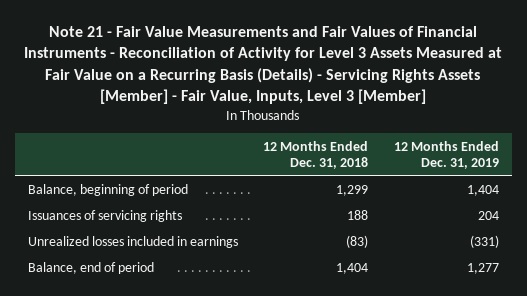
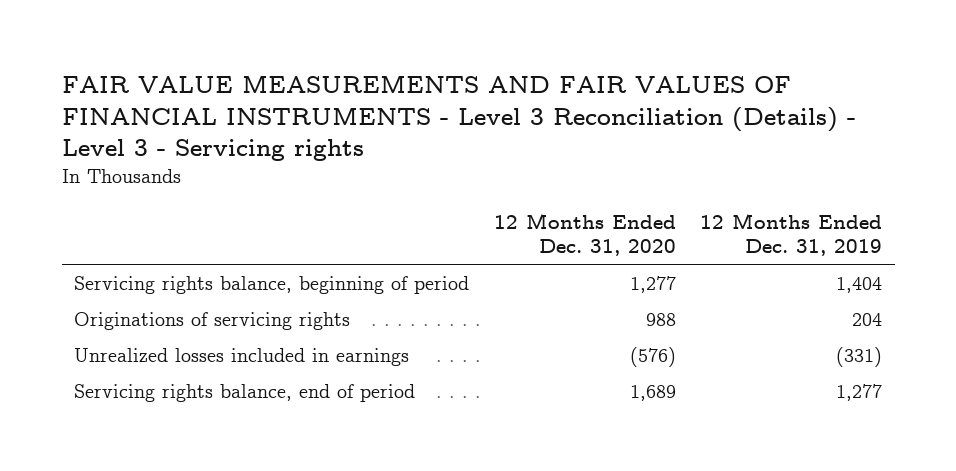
- Note 21 - Fair Value Measurements and Fair Values of Financial Instruments - Reconciliation of Activity for Level 3 Assets Measured at Fair Value on a Recurring Basis (Details) - Servicing Rights Assets [Member] - Fair Value, Inputs, Level 3 [Member]
+ FAIR VALUE MEASUREMENTS AND FAIR VALUES OF FINANCIAL INSTRUMENTS - Level 3 Reconciliation (Details) - Level 3 - Servicing rights
- | 12 Months Ended Dec. 31, 2018 | 12 Months Ended Dec. 31, 2019
+ | 12 Months Ended Dec. 31, 2020 | 12 Months Ended Dec. 31, 2019
- Balance, beginning of period | 1,299 | 1,404
- Issuances of servicing rights | 188 | 204
+ Servicing rights balance, beginning of period | 1,277 | 1,404
+ Originations of servicing rights | 988 | 204
- Balance, end of period | 1,404 | 1,277
+ Servicing rights balance, end of period | 1,689 | 1,277

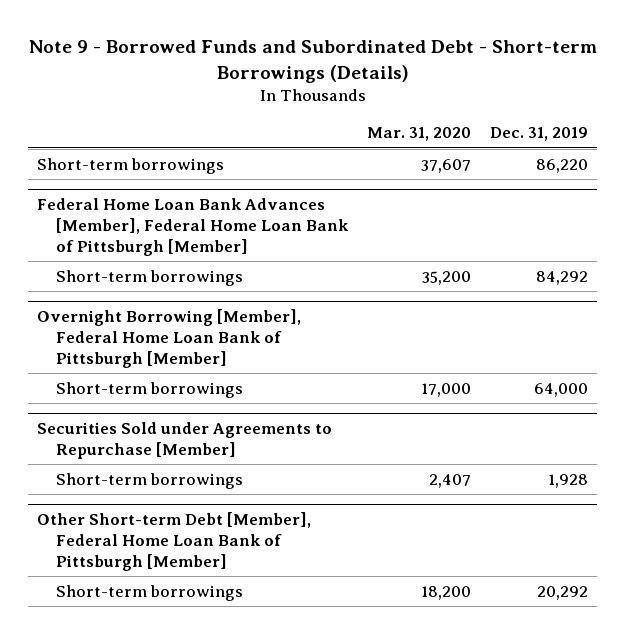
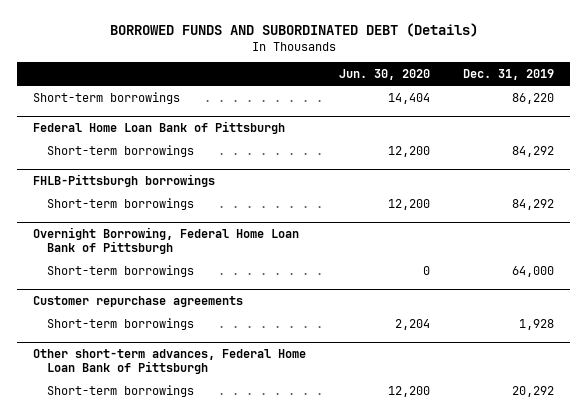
- Note 9 - Borrowed Funds and Subordinated Debt - Short-term Borrowings (Details)
+ BORROWED FUNDS AND SUBORDINATED DEBT (Details)
- | Mar. 31, 2020 | Dec. 31, 2019
+ | Jun. 30, 2020 | Dec. 31, 2019
- Federal Home Loan Bank Advances [Member], Federal Home Loan Bank of Pittsburgh [Member]
+ Federal Home Loan Bank of Pittsburgh
- Overnight Borrowing [Member], Federal Home Loan Bank of Pittsburgh [Member]
+ FHLB-Pittsburgh borrowings
+ Short-term borrowings | 12,200 | 84,292
+ Overnight Borrowing, Federal Home Loan Bank of Pittsburgh
- Securities Sold under Agreements to Repurchase [Member]
+ Customer repurchase agreements
- Other Short-term Debt [Member], Federal Home Loan Bank of Pittsburgh [Member]
+ Other short-term advances, Federal Home Loan Bank of Pittsburgh

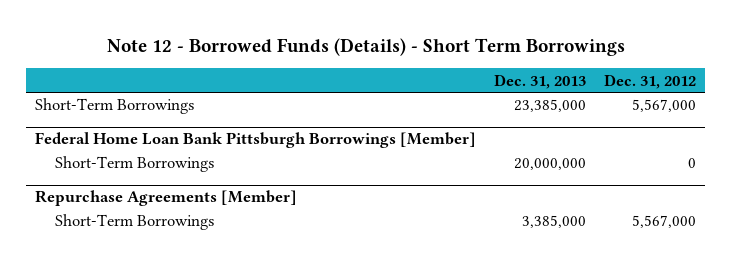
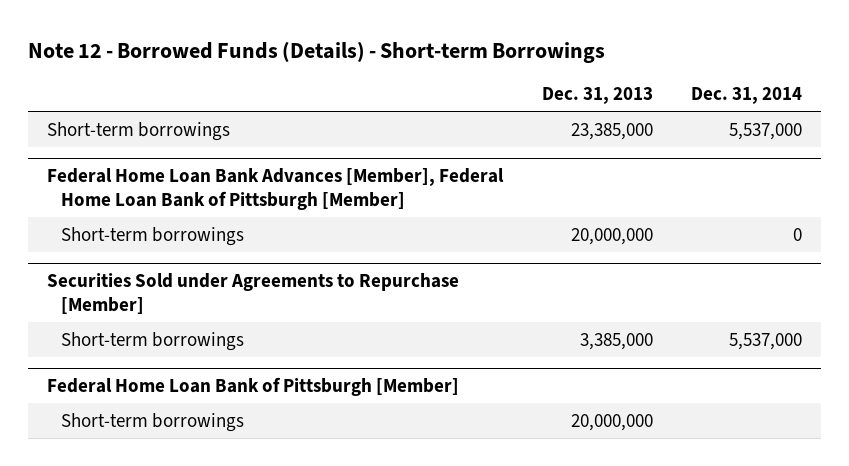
- Note 12 - Borrowed Funds (Details) - Short Term Borrowings
+ Note 12 - Borrowed Funds (Details) - Short-term Borrowings
- | Dec. 31, 2013 | Dec. 31, 2012
+ | Dec. 31, 2013 | Dec. 31, 2014
- Short-Term Borrowings | 23,385,000 | 5,567,000
- Federal Home Loan Bank Pittsburgh Borrowings [Member]
- Short-Term Borrowings | 20,000,000 | 0
- Repurchase Agreements [Member]
- Short-Term Borrowings | 3,385,000 | 5,567,000
+ Short-term borrowings | 23,385,000 | 5,537,000
+ Federal Home Loan Bank Advances [Member], Federal Home Loan Bank of Pittsburgh [Member]
+ Short-term borrowings | 20,000,000 | 0
+ Securities Sold under Agreements to Repurchase [Member]
+ Short-term borrowings | 3,385,000 | 5,537,000
+ Federal Home Loan Bank of Pittsburgh [Member]
+ Short-term borrowings | 20,000,000 |

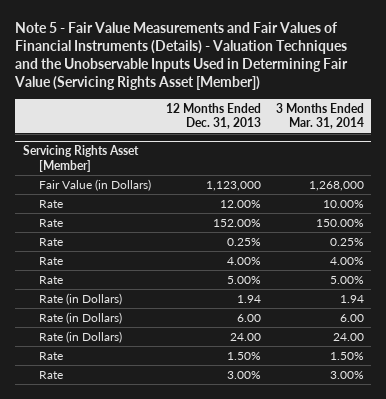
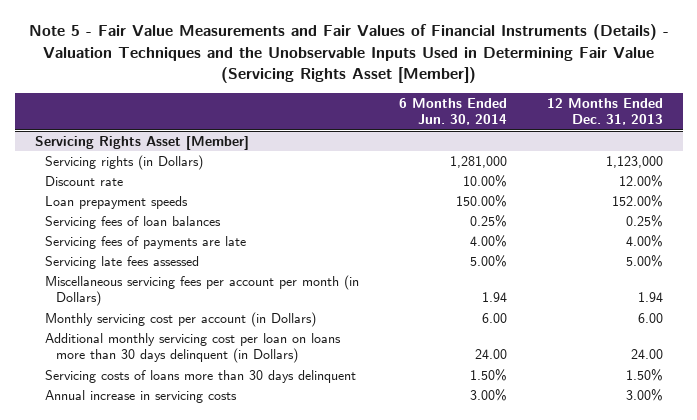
- | 12 Months Ended Dec. 31, 2013 | 3 Months Ended Mar. 31, 2014
+ | 6 Months Ended Jun. 30, 2014 | 12 Months Ended Dec. 31, 2013
@ Servicing Rights Asset [Member]
- Fair Value (in Dollars) | 1,123,000 | 1,268,000
- Rate | 12.00% | 10.00%
- Rate | 152.00% | 150.00%
- Rate | 0.25% | 0.25%
- Rate | 4.00% | 4.00%
- Rate | 5.00% | 5.00%
- Rate (in Dollars) | 1.94 | 1.94
- Rate (in Dollars) | 6.00 | 6.00
- Rate (in Dollars) | 24.00 | 24.00
- Rate | 1.50% | 1.50%
- Rate | 3.00% | 3.00%
+ Servicing rights (in Dollars) | 1,281,000 | 1,123,000
+ Discount rate | 10.00% | 12.00%
+ Loan prepayment speeds | 150.00% | 152.00%
+ Servicing fees of loan balances | 0.25% | 0.25%
+ Servicing fees of payments are late | 4.00% | 4.00%
+ Servicing late fees assessed | 5.00% | 5.00%
+ Miscellaneous servicing fees per account per month (in Dollars) | 1.94 | 1.94
+ Monthly servicing cost per account (in Dollars) | 6.00 | 6.00
+ Additional monthly servicing cost per loan on loans more than 30 days delinquent (in Dollars) | 24.00 | 24.00
+ Servicing costs of loans more than 30 days delinquent | 1.50% | 1.50%
+ Annual increase in servicing costs | 3.00% | 3.00%

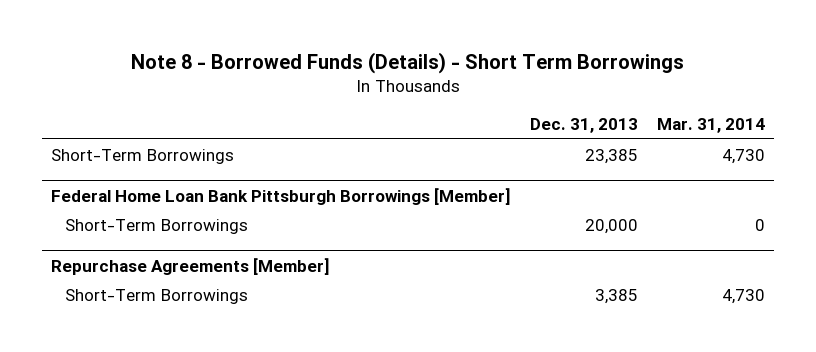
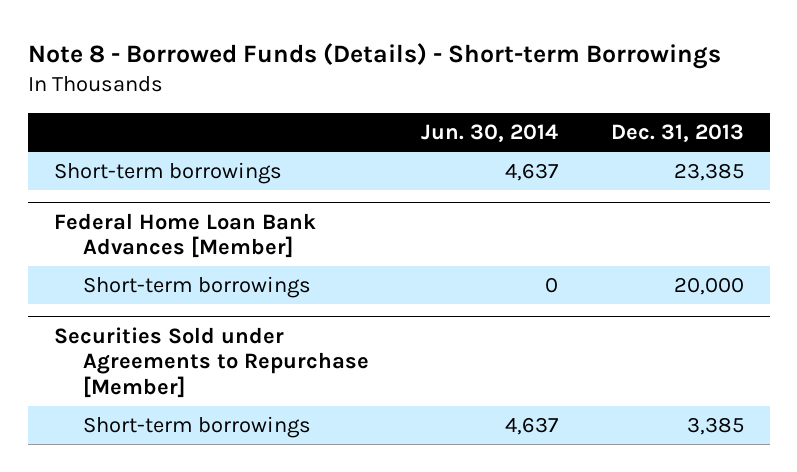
- Note 8 - Borrowed Funds (Details) - Short Term Borrowings
+ Note 8 - Borrowed Funds (Details) - Short-term Borrowings
- | Dec. 31, 2013 | Mar. 31, 2014
+ | Jun. 30, 2014 | Dec. 31, 2013
- Short-Term Borrowings | 23,385 | 4,730
- Federal Home Loan Bank Pittsburgh Borrowings [Member]
- Short-Term Borrowings | 20,000 | 0
- Repurchase Agreements [Member]
- Short-Term Borrowings | 3,385 | 4,730
+ Short-term borrowings | 4,637 | 23,385
+ Federal Home Loan Bank Advances [Member]
+ Short-term borrowings | 0 | 20,000
+ Securities Sold under Agreements to Repurchase [Member]
+ Short-term borrowings | 4,637 | 3,385

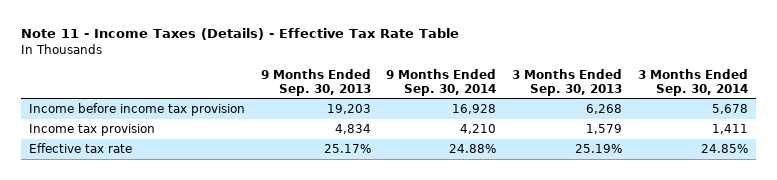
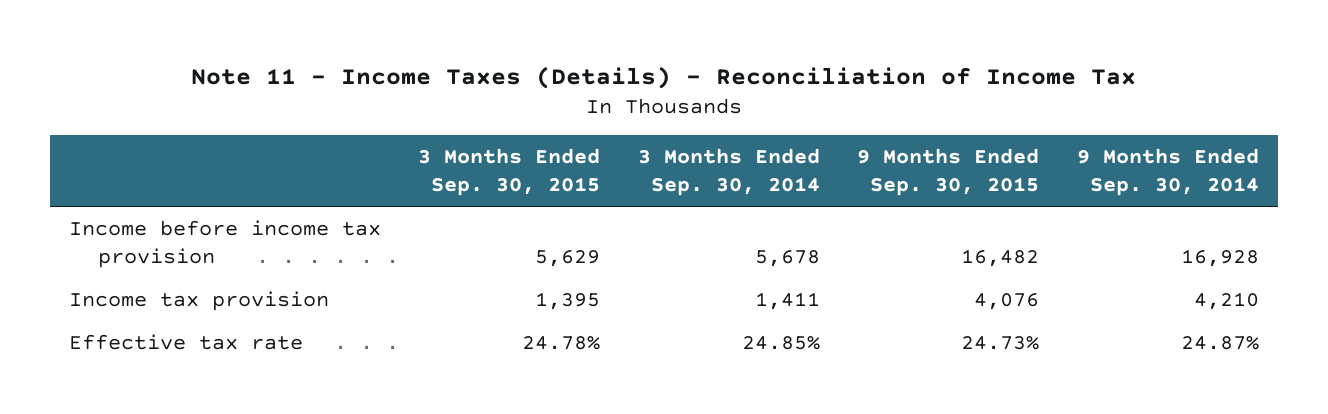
- Note 11 - Income Taxes (Details) - Effective Tax Rate Table
+ Note 11 - Income Taxes (Details) - Reconciliation of Income Tax
- | 9 Months Ended Sep. 30, 2013 | 9 Months Ended Sep. 30, 2014 | 3 Months Ended Sep. 30, 2013 | 3 Months Ended Sep. 30, 2014
+ | 3 Months Ended Sep. 30, 2015 | 3 Months Ended Sep. 30, 2014 | 9 Months Ended Sep. 30, 2015 | 9 Months Ended Sep. 30, 2014
- Effective tax rate | 25.17% | 24.88% | 25.19% | 24.85%
+ Effective tax rate | 24.78% | 24.85% | 24.73% | 24.87%

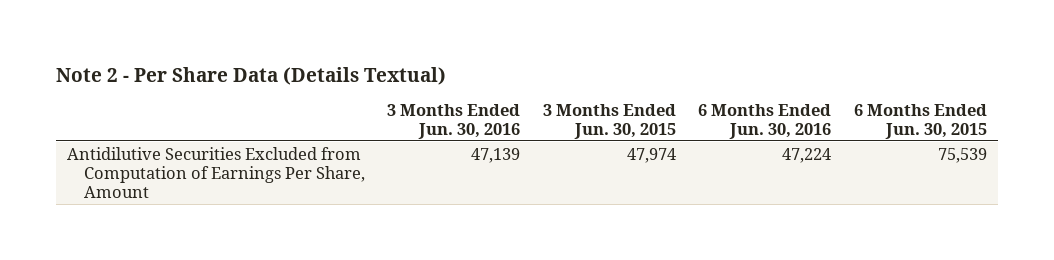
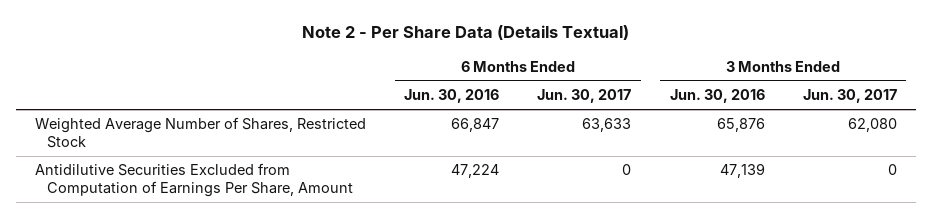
- | 3 Months Ended Jun. 30, 2016 | 3 Months Ended Jun. 30, 2015 | 6 Months Ended Jun. 30, 2016 | 6 Months Ended Jun. 30, 2015
+ | 6 Months Ended Jun. 30, 2016 | 6 Months Ended Jun. 30, 2017 | 3 Months Ended Jun. 30, 2016 | 3 Months Ended Jun. 30, 2017
+ Weighted Average Number of Shares, Restricted Stock | 66,847 | 63,633 | 65,876 | 62,080

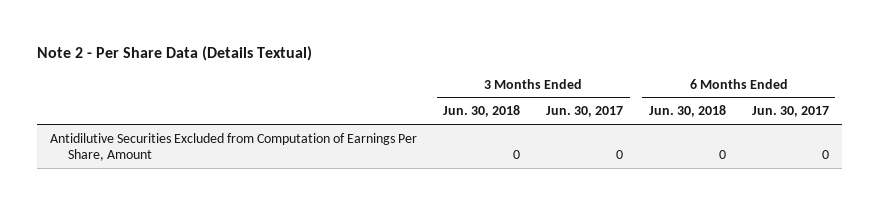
- | 6 Months Ended Jun. 30, 2016 | 6 Months Ended Jun. 30, 2017 | 3 Months Ended Jun. 30, 2016 | 3 Months Ended Jun. 30, 2017
+ | 3 Months Ended Jun. 30, 2018 | 3 Months Ended Jun. 30, 2017 | 6 Months Ended Jun. 30, 2018 | 6 Months Ended Jun. 30, 2017
- Weighted Average Number of Shares, Restricted Stock | 66,847 | 63,633 | 65,876 | 62,080

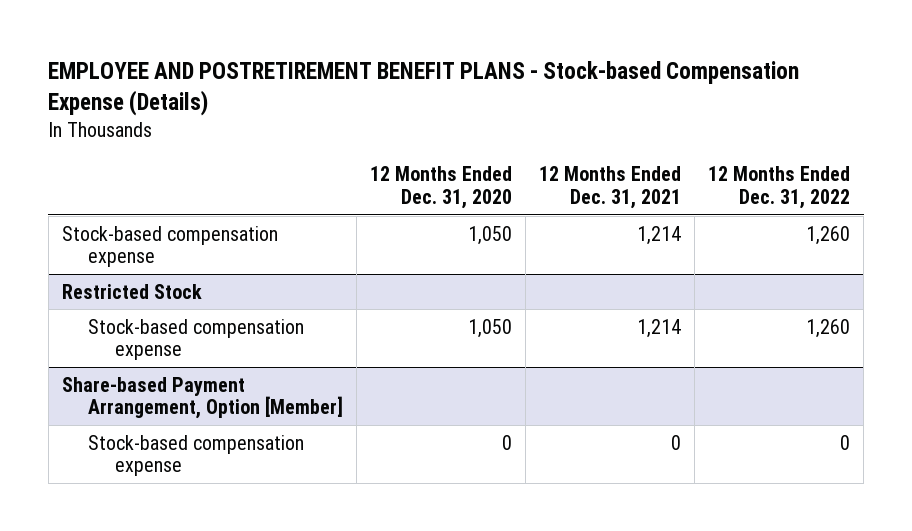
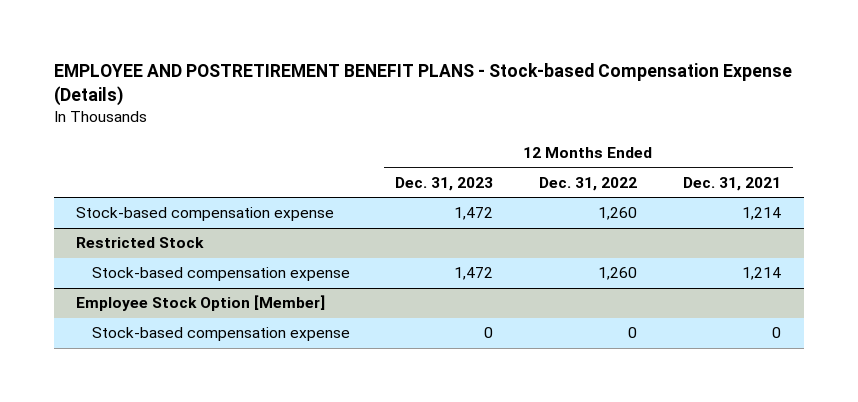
- | 12 Months Ended Dec. 31, 2020 | 12 Months Ended Dec. 31, 2021 | 12 Months Ended Dec. 31, 2022
+ | 12 Months Ended Dec. 31, 2023 | 12 Months Ended Dec. 31, 2022 | 12 Months Ended Dec. 31, 2021
- Share-based Payment Arrangement, Option [Member]
+ Employee Stock Option [Member]

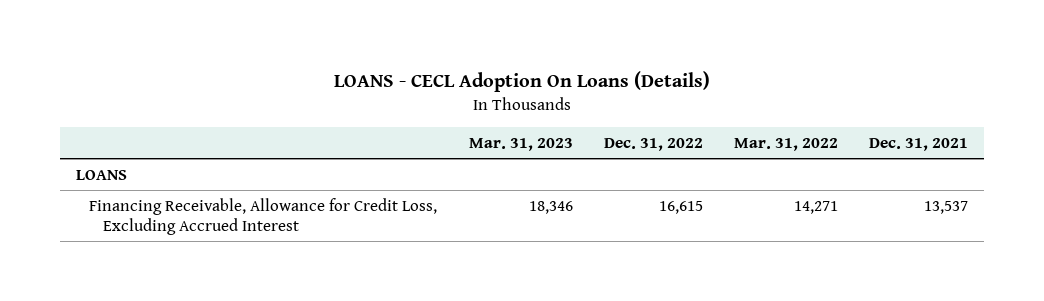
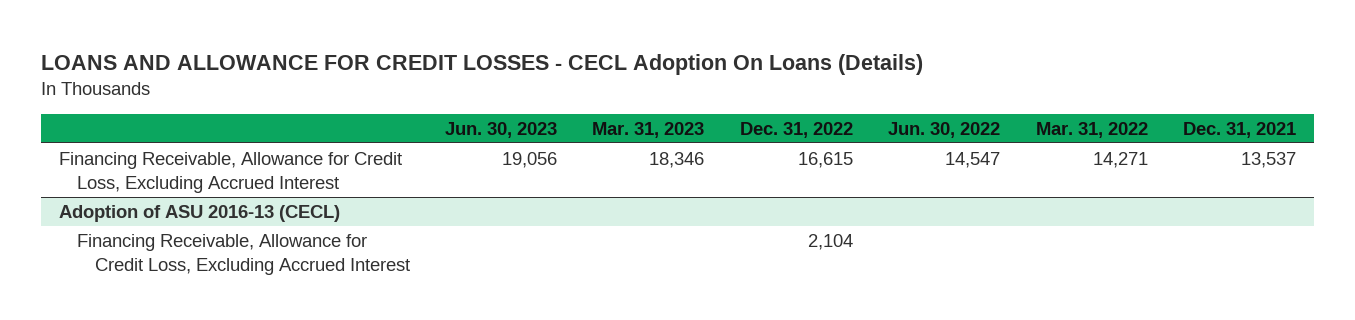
- LOANS - CECL Adoption On Loans (Details)
+ LOANS AND ALLOWANCE FOR CREDIT LOSSES - CECL Adoption On Loans (Details)
- | Mar. 31, 2023 | Dec. 31, 2022 | Mar. 31, 2022 | Dec. 31, 2021
+ | Jun. 30, 2023 | Mar. 31, 2023 | Dec. 31, 2022 | Jun. 30, 2022 | Mar. 31, 2022 | Dec. 31, 2021
- LOANS
+ Adoption of ASU 2016-13 (CECL)
+ Financing Receivable, Allowance for Credit Loss, Excluding Accrued Interest | | | 2,104 | | |

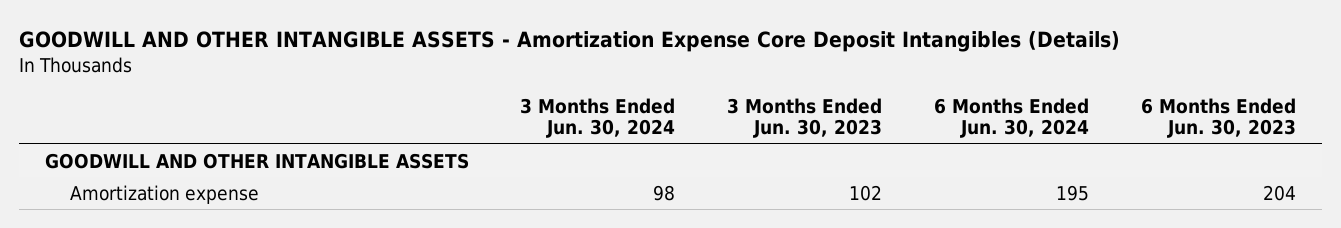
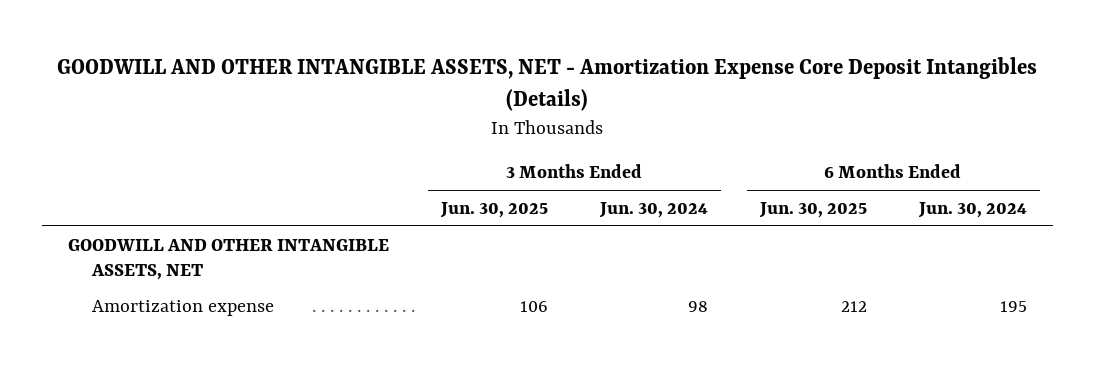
- GOODWILL AND OTHER INTANGIBLE ASSETS - Amortization Expense Core Deposit Intangibles (Details)
+ GOODWILL AND OTHER INTANGIBLE ASSETS, NET - Amortization Expense Core Deposit Intangibles (Details)
- | 3 Months Ended Jun. 30, 2024 | 3 Months Ended Jun. 30, 2023 | 6 Months Ended Jun. 30, 2024 | 6 Months Ended Jun. 30, 2023
+ | 3 Months Ended Jun. 30, 2025 | 3 Months Ended Jun. 30, 2024 | 6 Months Ended Jun. 30, 2025 | 6 Months Ended Jun. 30, 2024
- GOODWILL AND OTHER INTANGIBLE ASSETS
+ GOODWILL AND OTHER INTANGIBLE ASSETS, NET

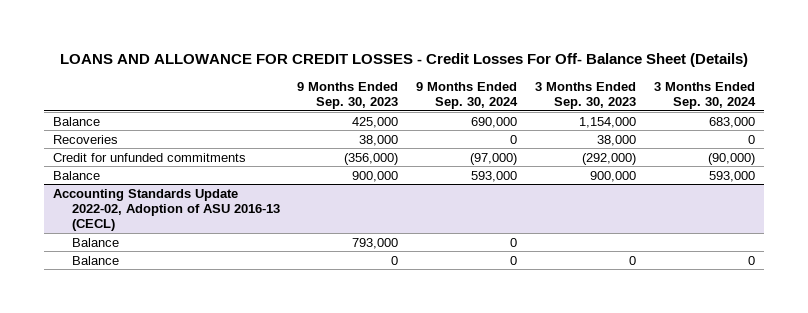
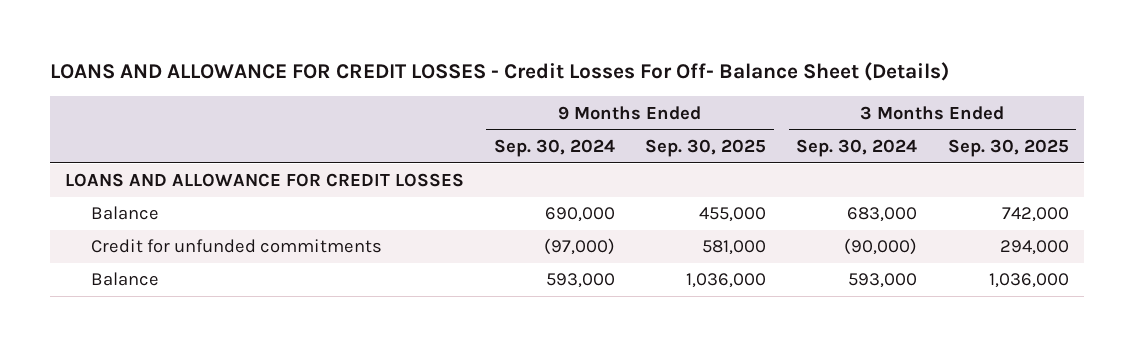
- | 9 Months Ended Sep. 30, 2023 | 9 Months Ended Sep. 30, 2024 | 3 Months Ended Sep. 30, 2023 | 3 Months Ended Sep. 30, 2024
+ | 9 Months Ended Sep. 30, 2024 | 9 Months Ended Sep. 30, 2025 | 3 Months Ended Sep. 30, 2024 | 3 Months Ended Sep. 30, 2025
+ LOANS AND ALLOWANCE FOR CREDIT LOSSES
- Recoveries | 38,000 | 0 | 38,000 | 0
- Accounting Standards Update 2022-02, Adoption of ASU 2016-13 (CECL)
- Balance | 793,000 | 0 | |
- Balance | 0 | 0 | 0 | 0

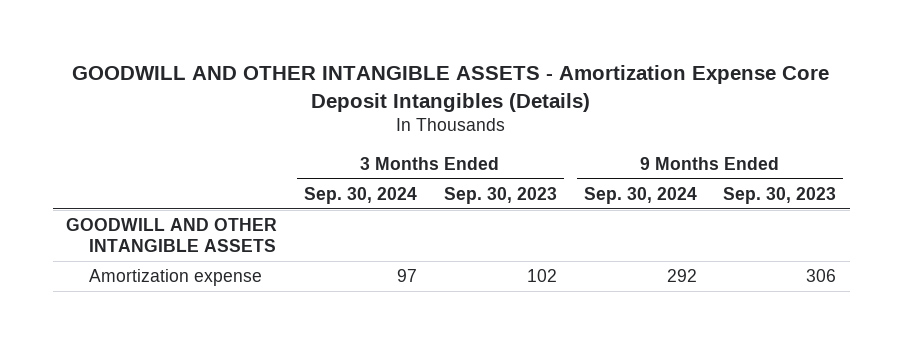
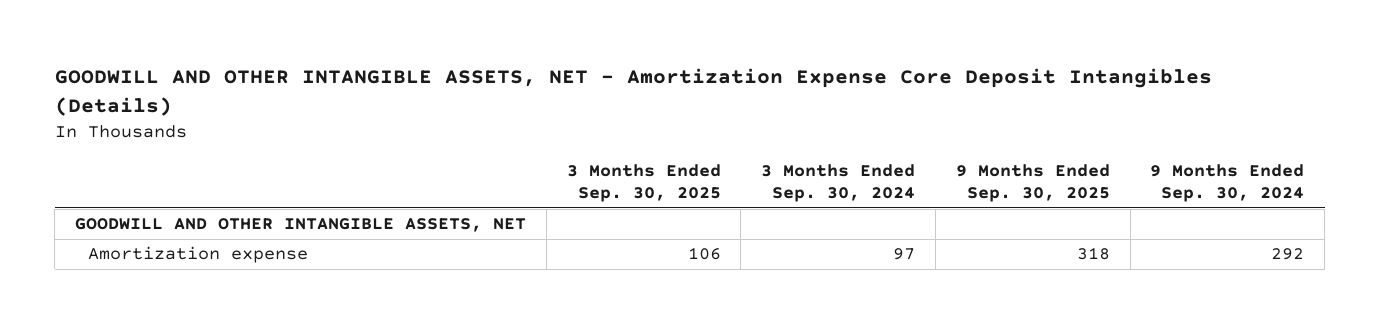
- GOODWILL AND OTHER INTANGIBLE ASSETS - Amortization Expense Core Deposit Intangibles (Details)
+ GOODWILL AND OTHER INTANGIBLE ASSETS, NET - Amortization Expense Core Deposit Intangibles (Details)
- | 3 Months Ended Sep. 30, 2024 | 3 Months Ended Sep. 30, 2023 | 9 Months Ended Sep. 30, 2024 | 9 Months Ended Sep. 30, 2023
+ | 3 Months Ended Sep. 30, 2025 | 3 Months Ended Sep. 30, 2024 | 9 Months Ended Sep. 30, 2025 | 9 Months Ended Sep. 30, 2024
- GOODWILL AND OTHER INTANGIBLE ASSETS
+ GOODWILL AND OTHER INTANGIBLE ASSETS, NET

